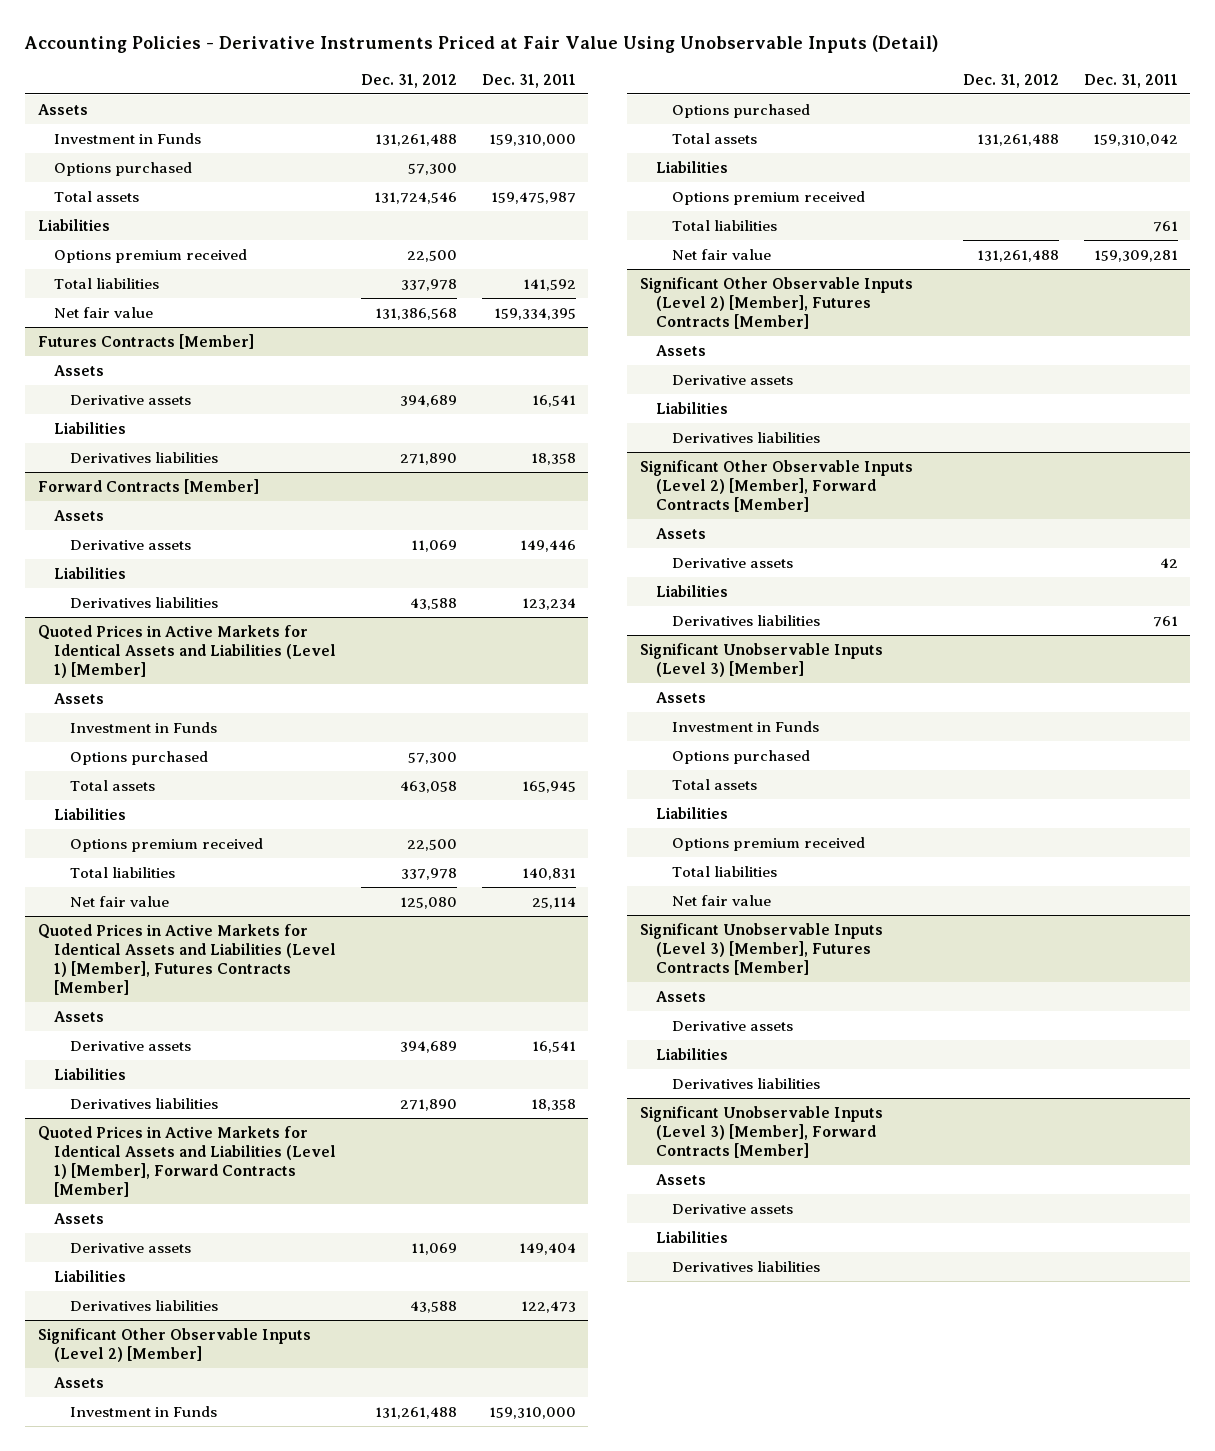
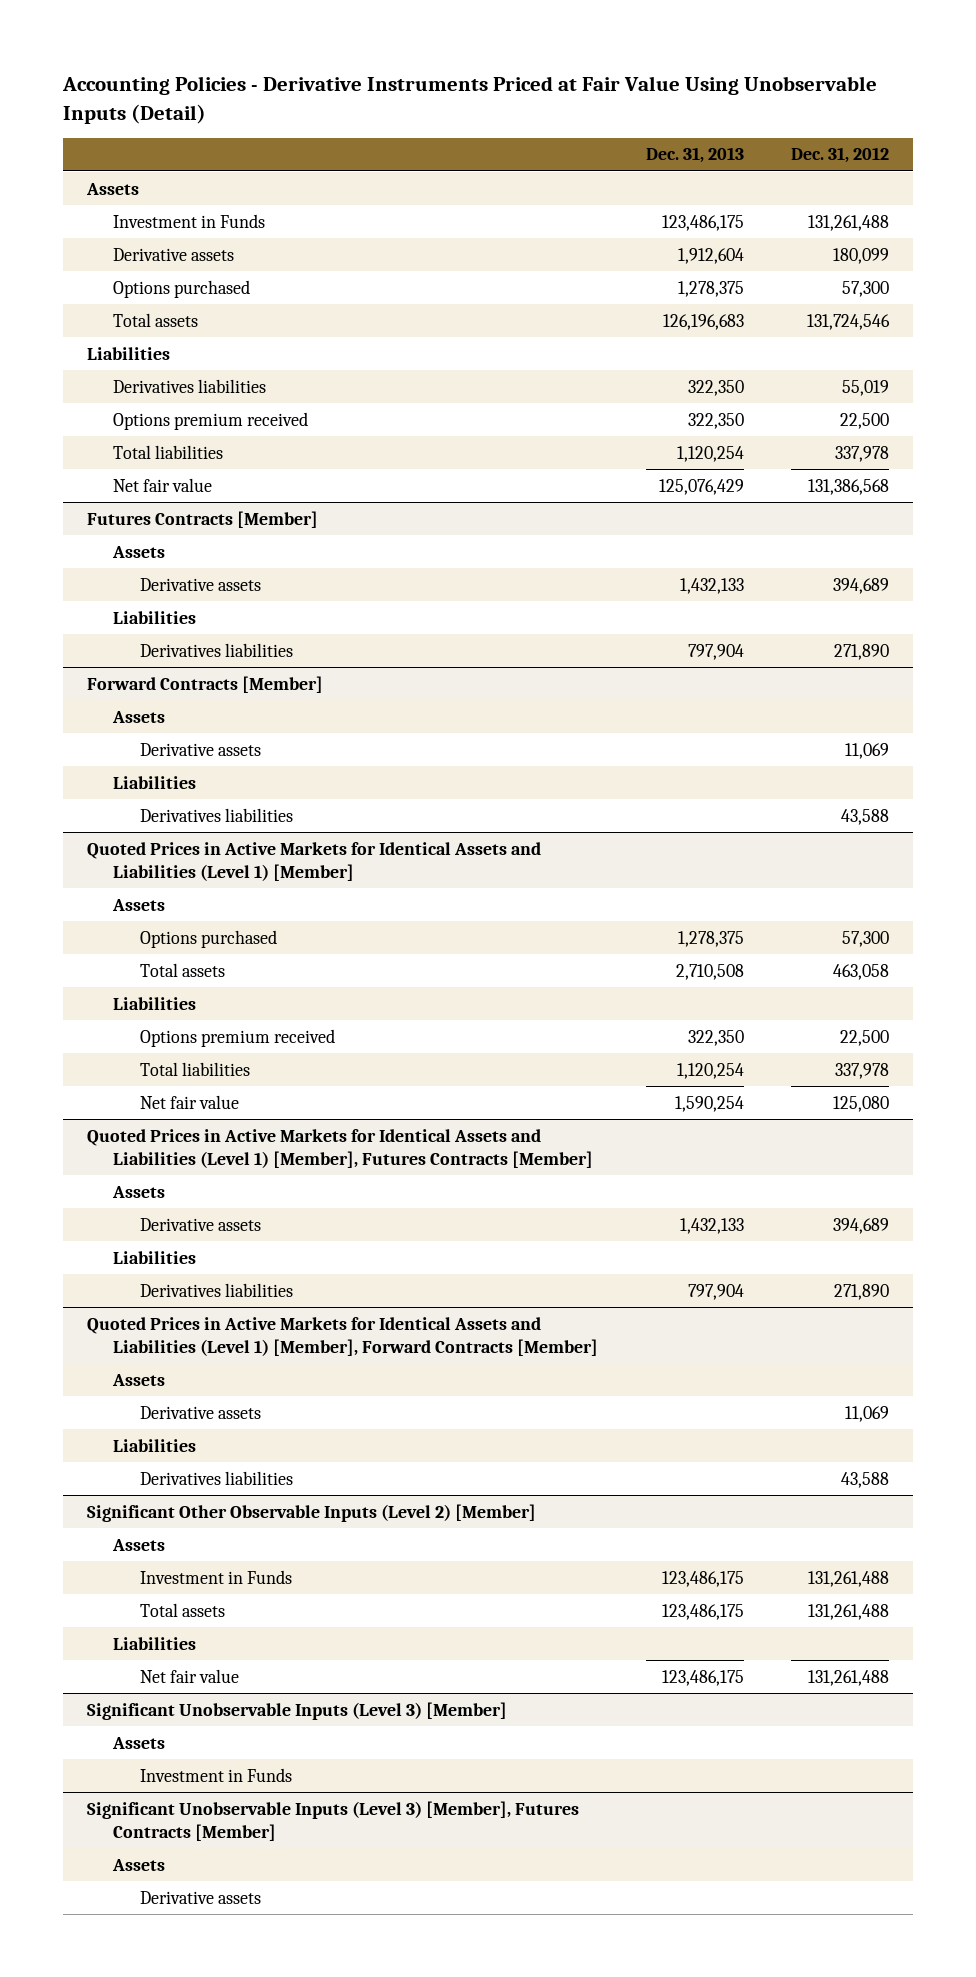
- | Dec. 31, 2012 | Dec. 31, 2011
+ | Dec. 31, 2013 | Dec. 31, 2012
+ Derivative assets | 1,912,604 | 180,099
+ Derivatives liabilities | 322,350 | 55,019
@ Quoted Prices in Active Markets for Identical Assets and Liabilities (Level 1) [Member]
- Investment in Funds
@ Significant Other Observable Inputs (Level 2) [Member]
- Options purchased
- Options premium received
- Total liabilities | | 761
- Significant Other Observable Inputs (Level 2) [Member], Futures Contracts [Member]
- Assets
- Derivative assets
- Liabilities
- Derivatives liabilities
- Significant Other Observable Inputs (Level 2) [Member], Forward Contracts [Member]
- Assets
- Derivative assets | | 42
- Liabilities
- Derivatives liabilities | | 761
@ Significant Unobservable Inputs (Level 3) [Member]
- Options purchased
- Total assets
- Liabilities
- Options premium received
- Total liabilities
- Net fair value
@ Significant Unobservable Inputs (Level 3) [Member], Futures Contracts [Member]
- Liabilities
- Derivatives liabilities
- Significant Unobservable Inputs (Level 3) [Member], Forward Contracts [Member]
- Assets
- Derivative assets
- Liabilities
- Derivatives liabilities

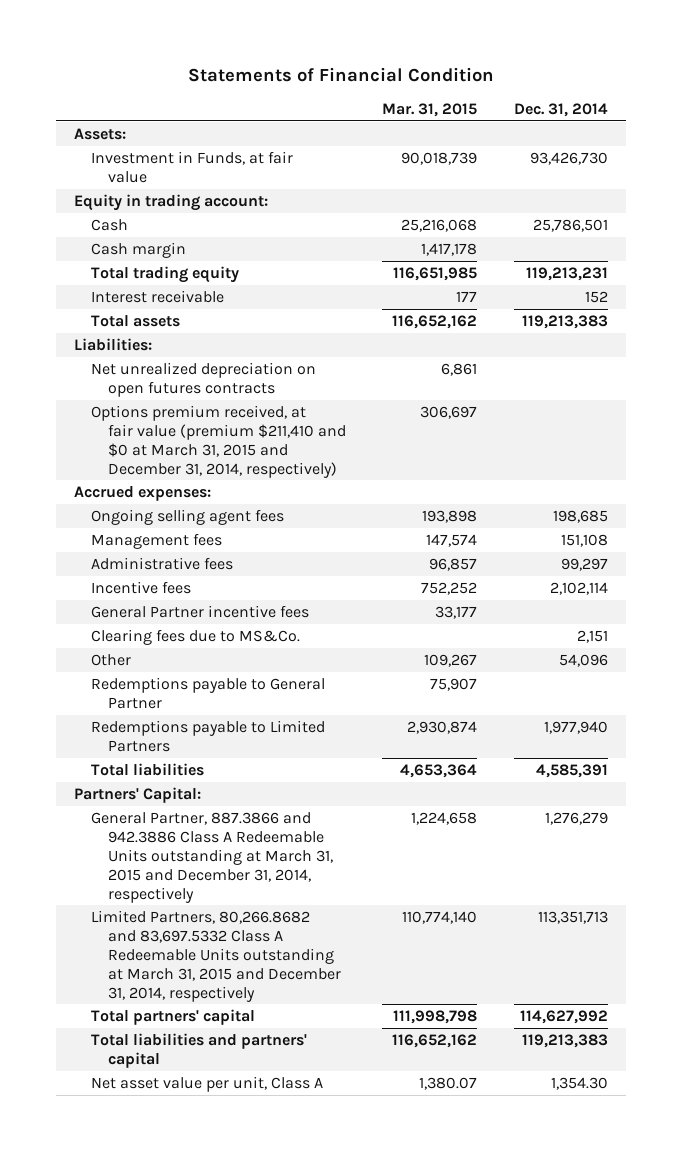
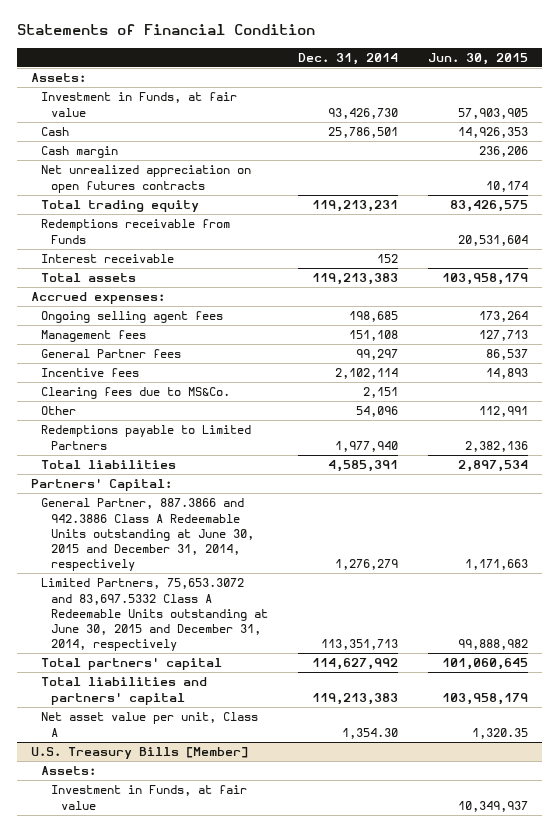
- | Mar. 31, 2015 | Dec. 31, 2014
+ | Dec. 31, 2014 | Jun. 30, 2015
- Equity in trading account:
+ Net unrealized appreciation on open futures contracts | | 10,174
+ Redemptions receivable from Funds | | 20,531,604
- Liabilities:
- Net unrealized depreciation on open futures contracts | 6,861 |
- Options premium received, at fair value (premium $211,410 and $0 at March 31, 2015 and December 31, 2014, respectively) | 306,697 |
- Administrative fees | 96,857 | 99,297
+ General Partner fees | 99,297 | 86,537
- General Partner incentive fees | 33,177 |
- Redemptions payable to General Partner | 75,907 |
- General Partner, 887.3866 and 942.3886 Class A Redeemable Units outstanding at March 31, 2015 and December 31, 2014, respectively | 1,224,658 | 1,276,279
- Limited Partners, 80,266.8682 and 83,697.5332 Class A Redeemable Units outstanding at March 31, 2015 and December 31, 2014, respectively | 110,774,140 | 113,351,713
+ General Partner, 887.3866 and 942.3886 Class A Redeemable Units outstanding at June 30, 2015 and December 31, 2014, respectively | 1,276,279 | 1,171,663
+ Limited Partners, 75,653.3072 and 83,697.5332 Class A Redeemable Units outstanding at June 30, 2015 and December 31, 2014, respectively | 113,351,713 | 99,888,982
+ U.S. Treasury Bills [Member]
+ Assets:
+ Investment in Funds, at fair value | | 10,349,937

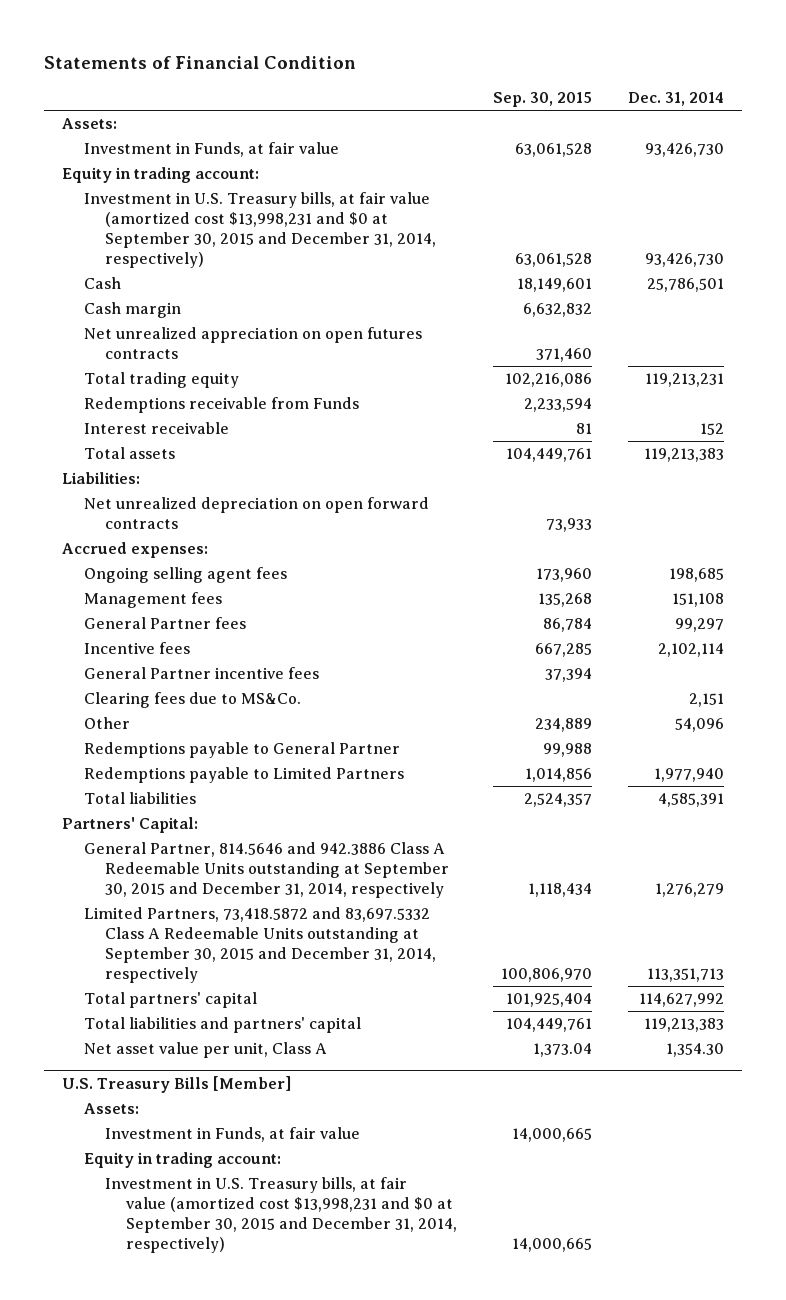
- | Dec. 31, 2014 | Jun. 30, 2015
+ | Sep. 30, 2015 | Dec. 31, 2014
+ Equity in trading account:
+ Investment in U.S. Treasury bills, at fair value (amortized cost $13,998,231 and $0 at September 30, 2015 and December 31, 2014, respectively) | 63,061,528 | 93,426,730
+ Liabilities:
+ Net unrealized depreciation on open forward contracts | 73,933 |
+ General Partner incentive fees | 37,394 |
+ Redemptions payable to General Partner | 99,988 |
- General Partner, 887.3866 and 942.3886 Class A Redeemable Units outstanding at June 30, 2015 and December 31, 2014, respectively | 1,276,279 | 1,171,663
- Limited Partners, 75,653.3072 and 83,697.5332 Class A Redeemable Units outstanding at June 30, 2015 and December 31, 2014, respectively | 113,351,713 | 99,888,982
+ General Partner, 814.5646 and 942.3886 Class A Redeemable Units outstanding at September 30, 2015 and December 31, 2014, respectively | 1,118,434 | 1,276,279
+ Limited Partners, 73,418.5872 and 83,697.5332 Class A Redeemable Units outstanding at September 30, 2015 and December 31, 2014, respectively | 100,806,970 | 113,351,713
@ U.S. Treasury Bills [Member]
+ Equity in trading account:
+ Investment in U.S. Treasury bills, at fair value (amortized cost $13,998,231 and $0 at September 30, 2015 and December 31, 2014, respectively) | 14,000,665 |

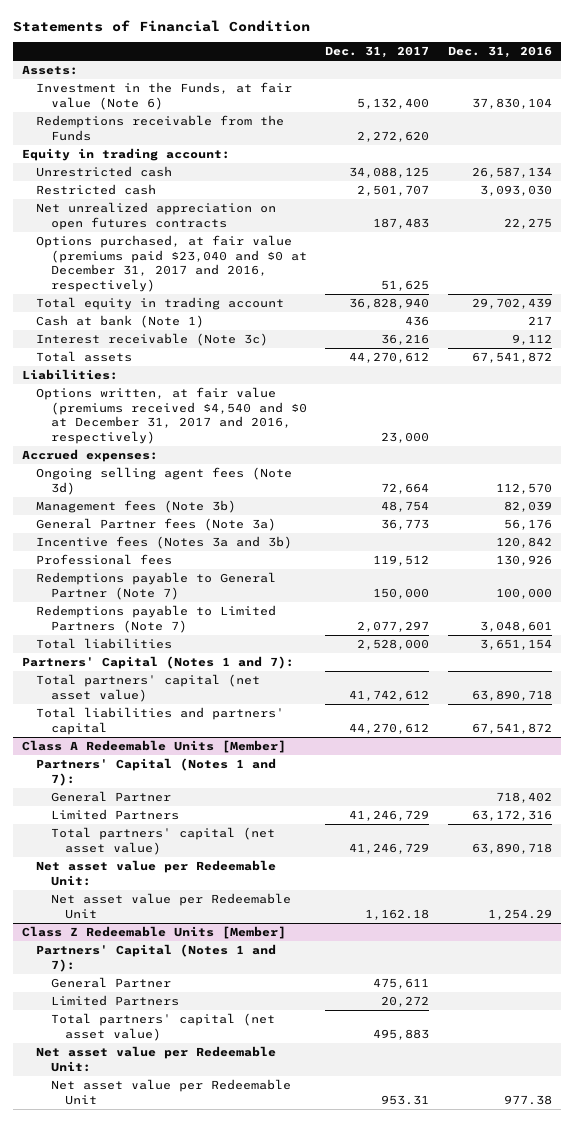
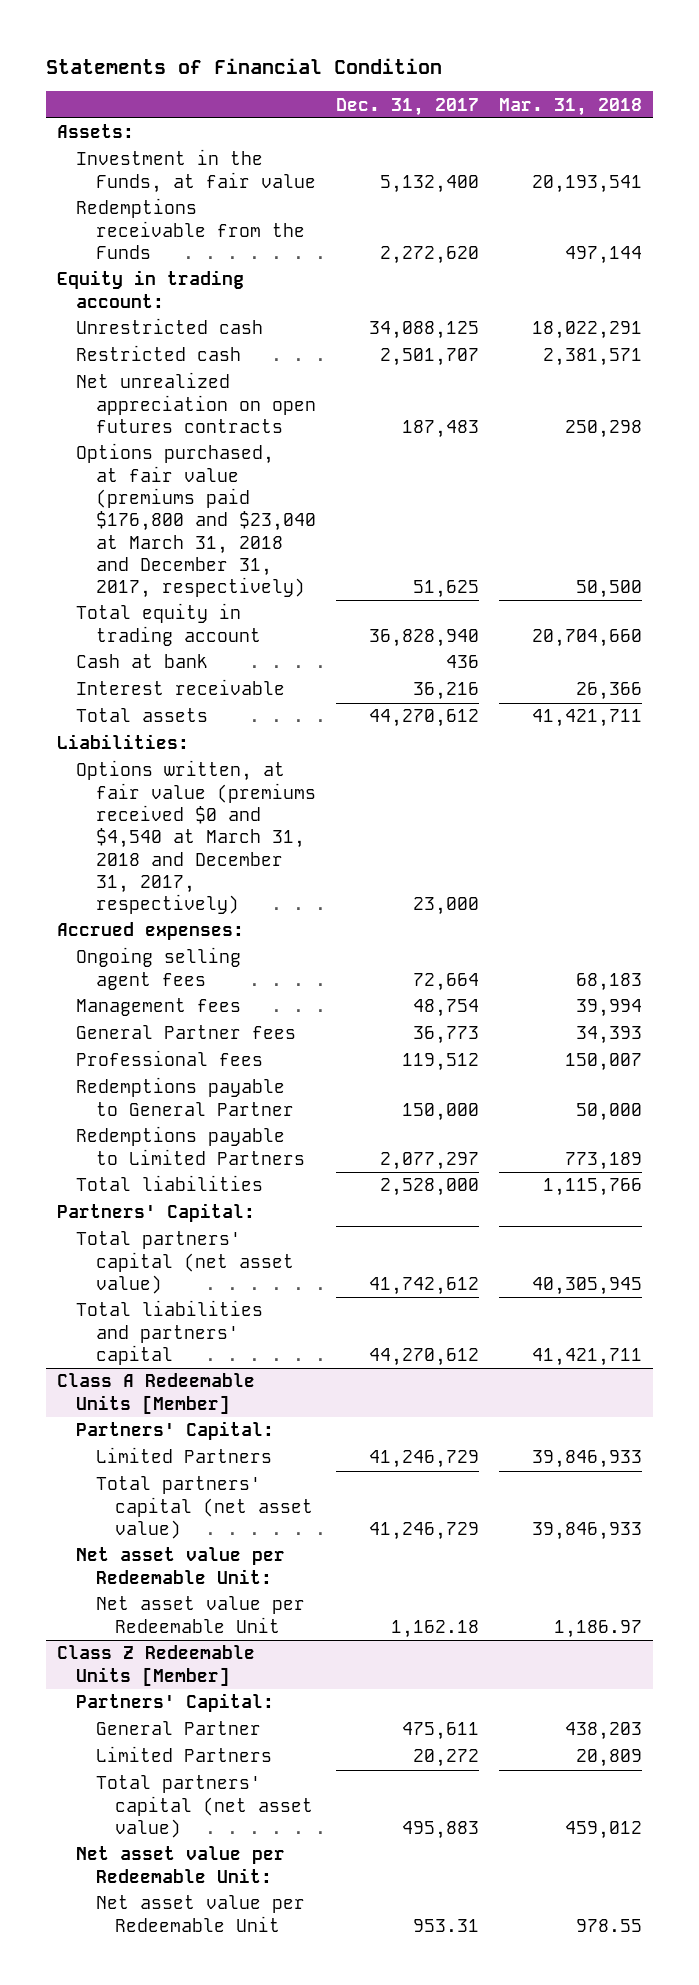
- | Dec. 31, 2017 | Dec. 31, 2016
+ | Dec. 31, 2017 | Mar. 31, 2018
- Investment in the Funds, at fair value (Note 6) | 5,132,400 | 37,830,104
+ Investment in the Funds, at fair value | 5,132,400 | 20,193,541
- Options purchased, at fair value (premiums paid $23,040 and $0 at December 31, 2017 and 2016, respectively) | 51,625 |
+ Options purchased, at fair value (premiums paid $176,800 and $23,040 at March 31, 2018 and December 31, 2017, respectively) | 51,625 | 50,500
- Cash at bank (Note 1) | 436 | 217
- Interest receivable (Note 3c) | 36,216 | 9,112
+ Cash at bank | 436 |
+ Interest receivable | 36,216 | 26,366
- Options written, at fair value (premiums received $4,540 and $0 at December 31, 2017 and 2016, respectively) | 23,000 |
+ Options written, at fair value (premiums received $0 and $4,540 at March 31, 2018 and December 31, 2017, respectively) | 23,000 |
- Ongoing selling agent fees (Note 3d) | 72,664 | 112,570
- Management fees (Note 3b) | 48,754 | 82,039
- General Partner fees (Note 3a) | 36,773 | 56,176
- Incentive fees (Notes 3a and 3b) | | 120,842
+ Ongoing selling agent fees | 72,664 | 68,183
+ Management fees | 48,754 | 39,994
+ General Partner fees | 36,773 | 34,393
- Redemptions payable to General Partner (Note 7) | 150,000 | 100,000
- Redemptions payable to Limited Partners (Note 7) | 2,077,297 | 3,048,601
+ Redemptions payable to General Partner | 150,000 | 50,000
+ Redemptions payable to Limited Partners | 2,077,297 | 773,189
- Partners' Capital (Notes 1 and 7):
+ Partners' Capital:
@ Class A Redeemable Units [Member]
- Partners' Capital (Notes 1 and 7):
- General Partner | | 718,402
+ Partners' Capital:
@ Class Z Redeemable Units [Member]
- Partners' Capital (Notes 1 and 7):
+ Partners' Capital:

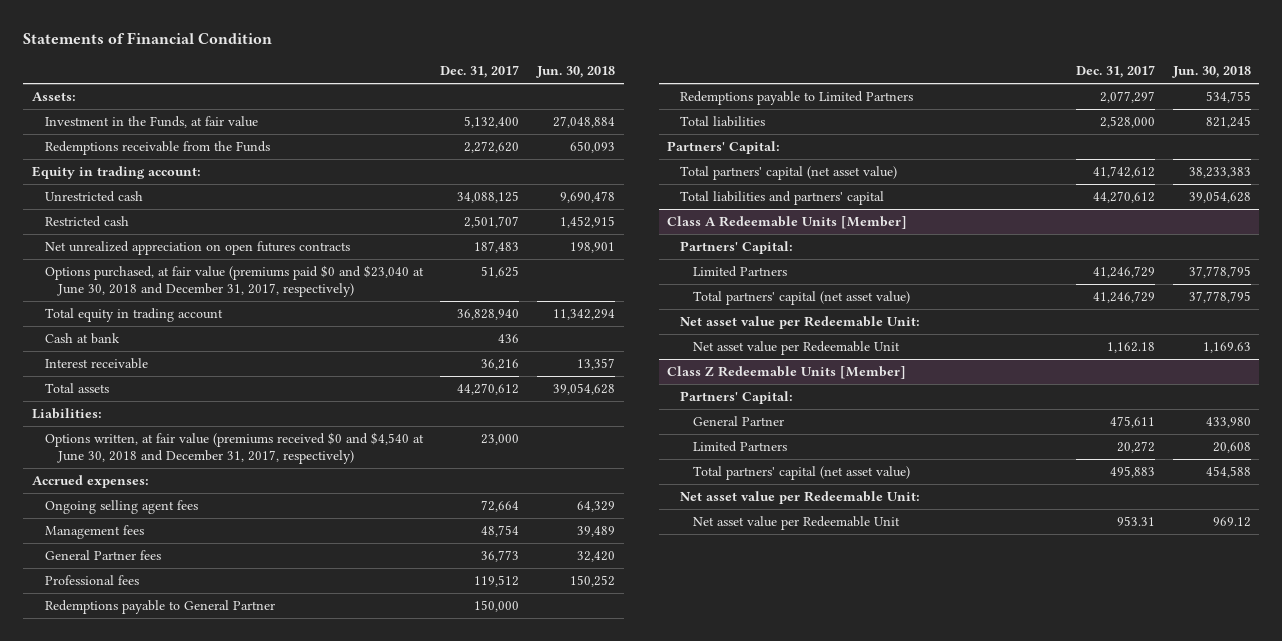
- | Dec. 31, 2017 | Mar. 31, 2018
+ | Dec. 31, 2017 | Jun. 30, 2018
- Options purchased, at fair value (premiums paid $176,800 and $23,040 at March 31, 2018 and December 31, 2017, respectively) | 51,625 | 50,500
+ Options purchased, at fair value (premiums paid $0 and $23,040 at June 30, 2018 and December 31, 2017, respectively) | 51,625 |
- Options written, at fair value (premiums received $0 and $4,540 at March 31, 2018 and December 31, 2017, respectively) | 23,000 |
+ Options written, at fair value (premiums received $0 and $4,540 at June 30, 2018 and December 31, 2017, respectively) | 23,000 |

